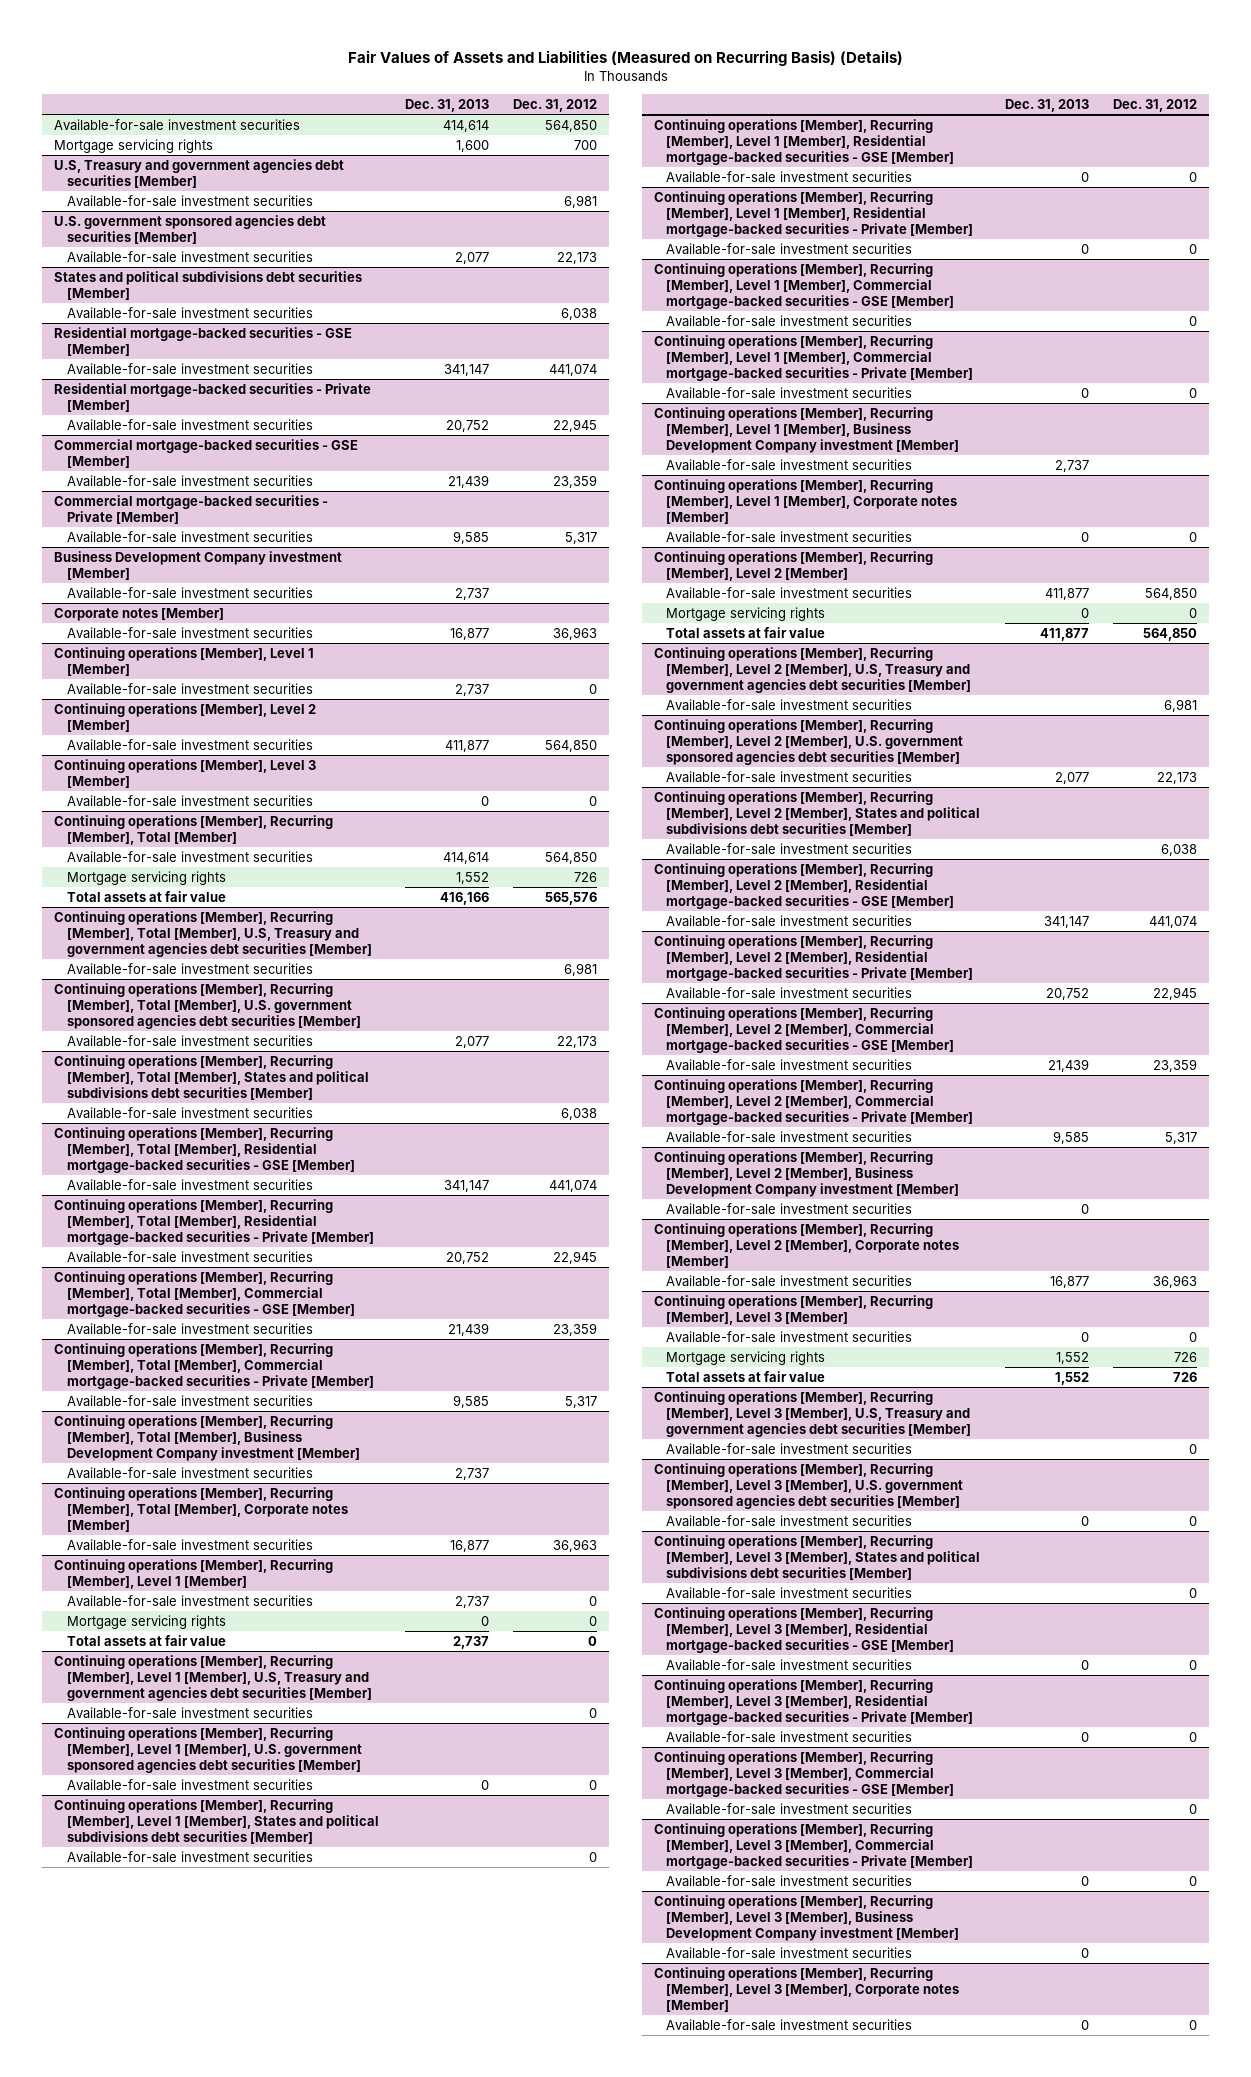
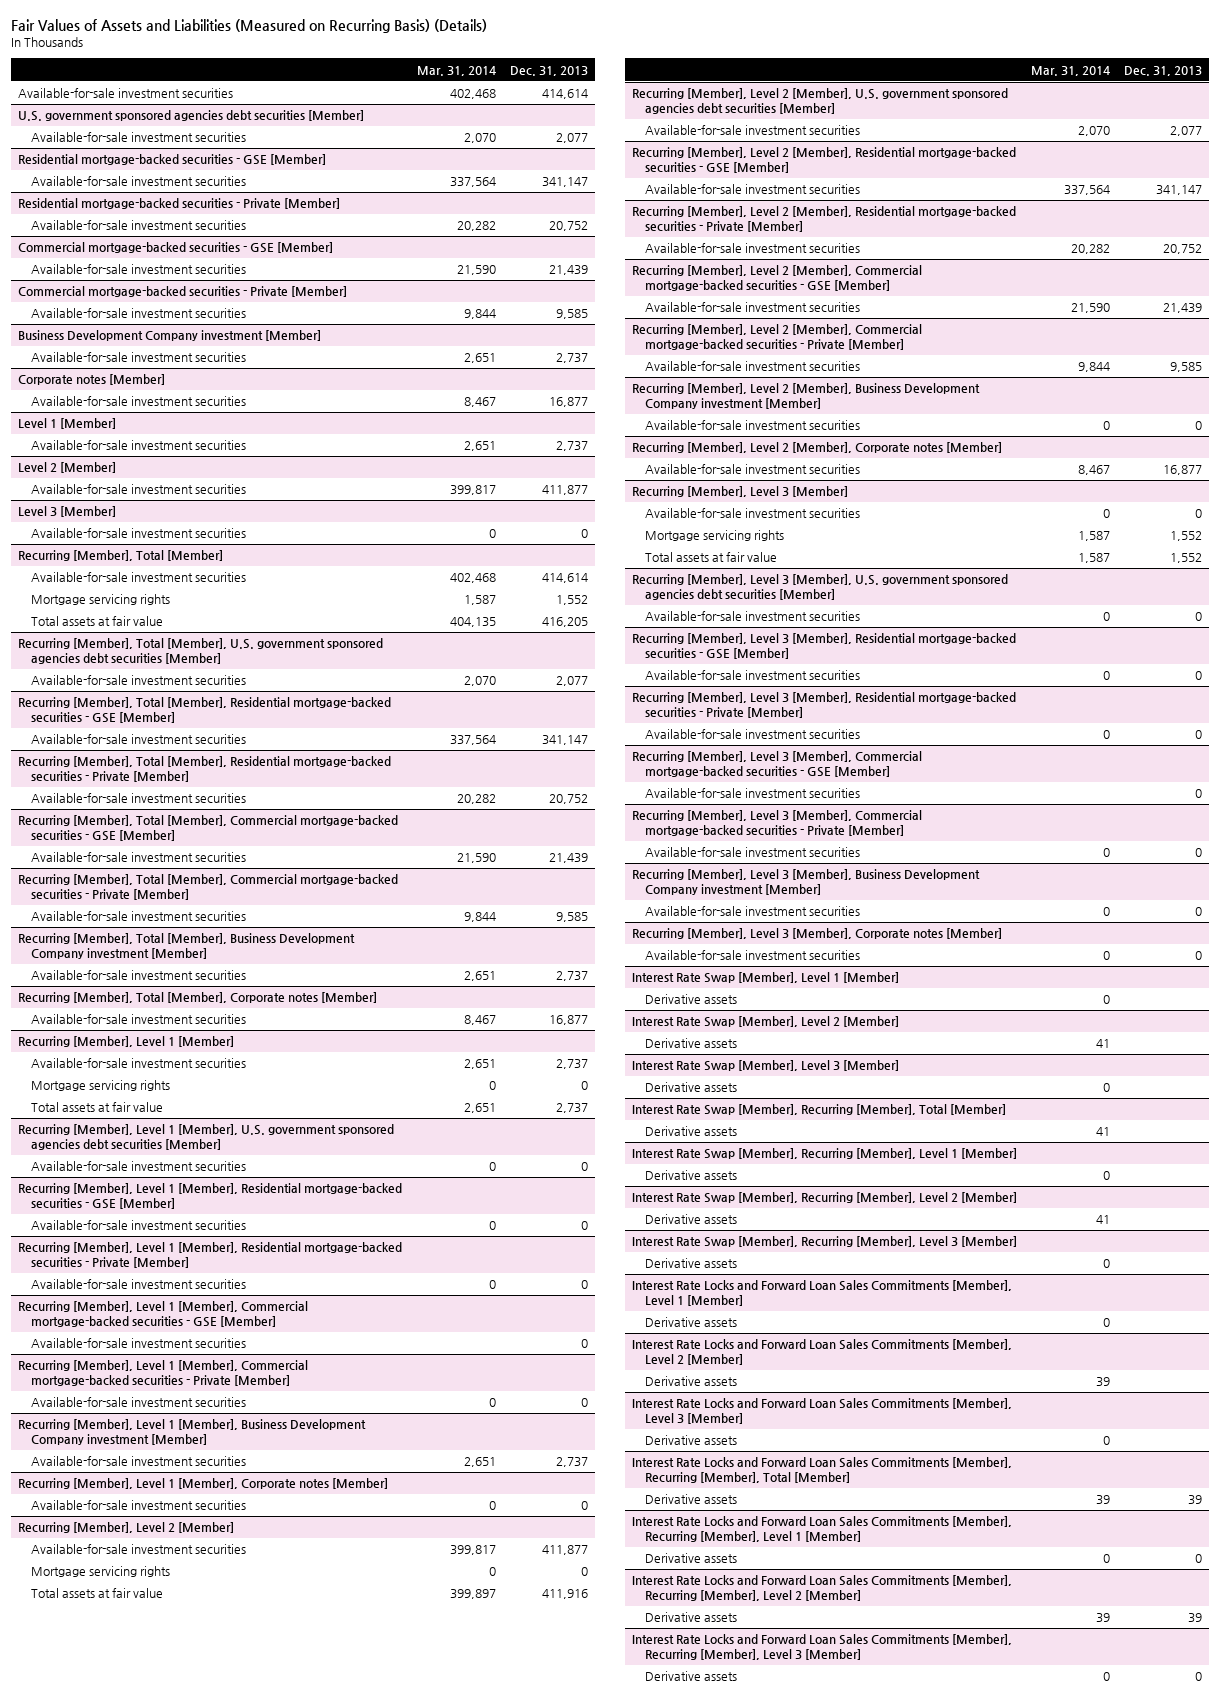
- | Dec. 31, 2013 | Dec. 31, 2012
+ | Mar. 31, 2014 | Dec. 31, 2013
- Mortgage servicing rights | 1,600 | 700
- U.S, Treasury and government agencies debt securities [Member]
- Available-for-sale investment securities | | 6,981
- States and political subdivisions debt securities [Member]
- Available-for-sale investment securities | | 6,038
- Continuing operations [Member], Level 1 [Member]
+ Level 1 [Member]
- Continuing operations [Member], Level 2 [Member]
+ Level 2 [Member]
- Continuing operations [Member], Level 3 [Member]
+ Level 3 [Member]
- Continuing operations [Member], Recurring [Member], Total [Member]
+ Recurring [Member], Total [Member]
- Total assets at fair value | 416,166 | 565,576
- Continuing operations [Member], Recurring [Member], Total [Member], U.S, Treasury and government agencies debt securities [Member]
- Available-for-sale investment securities | | 6,981
- Continuing operations [Member], Recurring [Member], Total [Member], U.S. government sponsored agencies debt securities [Member]
+ Total assets at fair value | 404,135 | 416,205
+ Recurring [Member], Total [Member], U.S. government sponsored agencies debt securities [Member]
- Continuing operations [Member], Recurring [Member], Total [Member], States and political subdivisions debt securities [Member]
- Available-for-sale investment securities | | 6,038
- Continuing operations [Member], Recurring [Member], Total [Member], Residential mortgage-backed securities - GSE [Member]
+ Recurring [Member], Total [Member], Residential mortgage-backed securities - GSE [Member]
- Continuing operations [Member], Recurring [Member], Total [Member], Residential mortgage-backed securities - Private [Member]
+ Recurring [Member], Total [Member], Residential mortgage-backed securities - Private [Member]
- Continuing operations [Member], Recurring [Member], Total [Member], Commercial mortgage-backed securities - GSE [Member]
+ Recurring [Member], Total [Member], Commercial mortgage-backed securities - GSE [Member]
- Continuing operations [Member], Recurring [Member], Total [Member], Commercial mortgage-backed securities - Private [Member]
+ Recurring [Member], Total [Member], Commercial mortgage-backed securities - Private [Member]
- Continuing operations [Member], Recurring [Member], Total [Member], Business Development Company investment [Member]
+ Recurring [Member], Total [Member], Business Development Company investment [Member]
- Continuing operations [Member], Recurring [Member], Total [Member], Corporate notes [Member]
+ Recurring [Member], Total [Member], Corporate notes [Member]
- Continuing operations [Member], Recurring [Member], Level 1 [Member]
+ Recurring [Member], Level 1 [Member]
- Continuing operations [Member], Recurring [Member], Level 1 [Member], U.S, Treasury and government agencies debt securities [Member]
- Available-for-sale investment securities | | 0
- Continuing operations [Member], Recurring [Member], Level 1 [Member], U.S. government sponsored agencies debt securities [Member]
+ Recurring [Member], Level 1 [Member], U.S. government sponsored agencies debt securities [Member]
- Continuing operations [Member], Recurring [Member], Level 1 [Member], States and political subdivisions debt securities [Member]
- Available-for-sale investment securities | | 0
- Continuing operations [Member], Recurring [Member], Level 1 [Member], Residential mortgage-backed securities - GSE [Member]
+ Recurring [Member], Level 1 [Member], Residential mortgage-backed securities - GSE [Member]
- Continuing operations [Member], Recurring [Member], Level 1 [Member], Residential mortgage-backed securities - Private [Member]
+ Recurring [Member], Level 1 [Member], Residential mortgage-backed securities - Private [Member]
- Continuing operations [Member], Recurring [Member], Level 1 [Member], Commercial mortgage-backed securities - GSE [Member]
- Available-for-sale investment securities | | 0
- Continuing operations [Member], Recurring [Member], Level 1 [Member], Commercial mortgage-backed securities - Private [Member]
+ Recurring [Member], Level 1 [Member], Commercial mortgage-backed securities - GSE [Member]
- Continuing operations [Member], Recurring [Member], Level 1 [Member], Business Development Company investment [Member]
+ Recurring [Member], Level 1 [Member], Commercial mortgage-backed securities - Private [Member]
+ Available-for-sale investment securities | 0 | 0
+ Recurring [Member], Level 1 [Member], Business Development Company investment [Member]
- Continuing operations [Member], Recurring [Member], Level 1 [Member], Corporate notes [Member]
+ Recurring [Member], Level 1 [Member], Corporate notes [Member]
- Continuing operations [Member], Recurring [Member], Level 2 [Member]
+ Recurring [Member], Level 2 [Member]
- Total assets at fair value | 411,877 | 564,850
- Continuing operations [Member], Recurring [Member], Level 2 [Member], U.S, Treasury and government agencies debt securities [Member]
- Available-for-sale investment securities | | 6,981
- Continuing operations [Member], Recurring [Member], Level 2 [Member], U.S. government sponsored agencies debt securities [Member]
+ Total assets at fair value | 399,897 | 411,916
+ Recurring [Member], Level 2 [Member], U.S. government sponsored agencies debt securities [Member]
- Continuing operations [Member], Recurring [Member], Level 2 [Member], States and political subdivisions debt securities [Member]
- Available-for-sale investment securities | | 6,038
- Continuing operations [Member], Recurring [Member], Level 2 [Member], Residential mortgage-backed securities - GSE [Member]
+ Recurring [Member], Level 2 [Member], Residential mortgage-backed securities - GSE [Member]
- Continuing operations [Member], Recurring [Member], Level 2 [Member], Residential mortgage-backed securities - Private [Member]
+ Recurring [Member], Level 2 [Member], Residential mortgage-backed securities - Private [Member]
- Continuing operations [Member], Recurring [Member], Level 2 [Member], Commercial mortgage-backed securities - GSE [Member]
+ Recurring [Member], Level 2 [Member], Commercial mortgage-backed securities - GSE [Member]
- Continuing operations [Member], Recurring [Member], Level 2 [Member], Commercial mortgage-backed securities - Private [Member]
+ Recurring [Member], Level 2 [Member], Commercial mortgage-backed securities - Private [Member]
- Continuing operations [Member], Recurring [Member], Level 2 [Member], Business Development Company investment [Member]
+ Recurring [Member], Level 2 [Member], Business Development Company investment [Member]
- Continuing operations [Member], Recurring [Member], Level 2 [Member], Corporate notes [Member]
+ Recurring [Member], Level 2 [Member], Corporate notes [Member]
- Continuing operations [Member], Recurring [Member], Level 3 [Member]
+ Recurring [Member], Level 3 [Member]
- Continuing operations [Member], Recurring [Member], Level 3 [Member], U.S, Treasury and government agencies debt securities [Member]
- Available-for-sale investment securities | | 0
- Continuing operations [Member], Recurring [Member], Level 3 [Member], U.S. government sponsored agencies debt securities [Member]
+ Recurring [Member], Level 3 [Member], U.S. government sponsored agencies debt securities [Member]
- Continuing operations [Member], Recurring [Member], Level 3 [Member], States and political subdivisions debt securities [Member]
- Available-for-sale investment securities | | 0
- Continuing operations [Member], Recurring [Member], Level 3 [Member], Residential mortgage-backed securities - GSE [Member]
+ Recurring [Member], Level 3 [Member], Residential mortgage-backed securities - GSE [Member]
- Continuing operations [Member], Recurring [Member], Level 3 [Member], Residential mortgage-backed securities - Private [Member]
+ Recurring [Member], Level 3 [Member], Residential mortgage-backed securities - Private [Member]
- Continuing operations [Member], Recurring [Member], Level 3 [Member], Commercial mortgage-backed securities - GSE [Member]
- Available-for-sale investment securities | | 0
- Continuing operations [Member], Recurring [Member], Level 3 [Member], Commercial mortgage-backed securities - Private [Member]
+ Recurring [Member], Level 3 [Member], Commercial mortgage-backed securities - GSE [Member]
- Continuing operations [Member], Recurring [Member], Level 3 [Member], Business Development Company investment [Member]
+ Recurring [Member], Level 3 [Member], Commercial mortgage-backed securities - Private [Member]
- Continuing operations [Member], Recurring [Member], Level 3 [Member], Corporate notes [Member]
+ Recurring [Member], Level 3 [Member], Business Development Company investment [Member]
+ Recurring [Member], Level 3 [Member], Corporate notes [Member]
+ Available-for-sale investment securities | 0 | 0
+ Interest Rate Swap [Member], Level 1 [Member]
+ Derivative assets | 0 |
+ Interest Rate Swap [Member], Level 2 [Member]
+ Derivative assets | 41 |
+ Interest Rate Swap [Member], Level 3 [Member]
+ Derivative assets | 0 |
+ Interest Rate Swap [Member], Recurring [Member], Total [Member]
+ Derivative assets | 41 |
+ Interest Rate Swap [Member], Recurring [Member], Level 1 [Member]
+ Derivative assets | 0 |
+ Interest Rate Swap [Member], Recurring [Member], Level 2 [Member]
+ Derivative assets | 41 |
+ Interest Rate Swap [Member], Recurring [Member], Level 3 [Member]
+ Derivative assets | 0 |
+ Interest Rate Locks and Forward Loan Sales Commitments [Member], Level 1 [Member]
+ Derivative assets | 0 |
+ Interest Rate Locks and Forward Loan Sales Commitments [Member], Level 2 [Member]
+ Derivative assets | 39 |
+ Interest Rate Locks and Forward Loan Sales Commitments [Member], Level 3 [Member]
+ Derivative assets | 0 |
+ Interest Rate Locks and Forward Loan Sales Commitments [Member], Recurring [Member], Total [Member]
+ Derivative assets | 39 | 39
+ Interest Rate Locks and Forward Loan Sales Commitments [Member], Recurring [Member], Level 1 [Member]
+ Derivative assets | 0 | 0
+ Interest Rate Locks and Forward Loan Sales Commitments [Member], Recurring [Member], Level 2 [Member]
+ Derivative assets | 39 | 39
+ Interest Rate Locks and Forward Loan Sales Commitments [Member], Recurring [Member], Level 3 [Member]
+ Derivative assets | 0 | 0

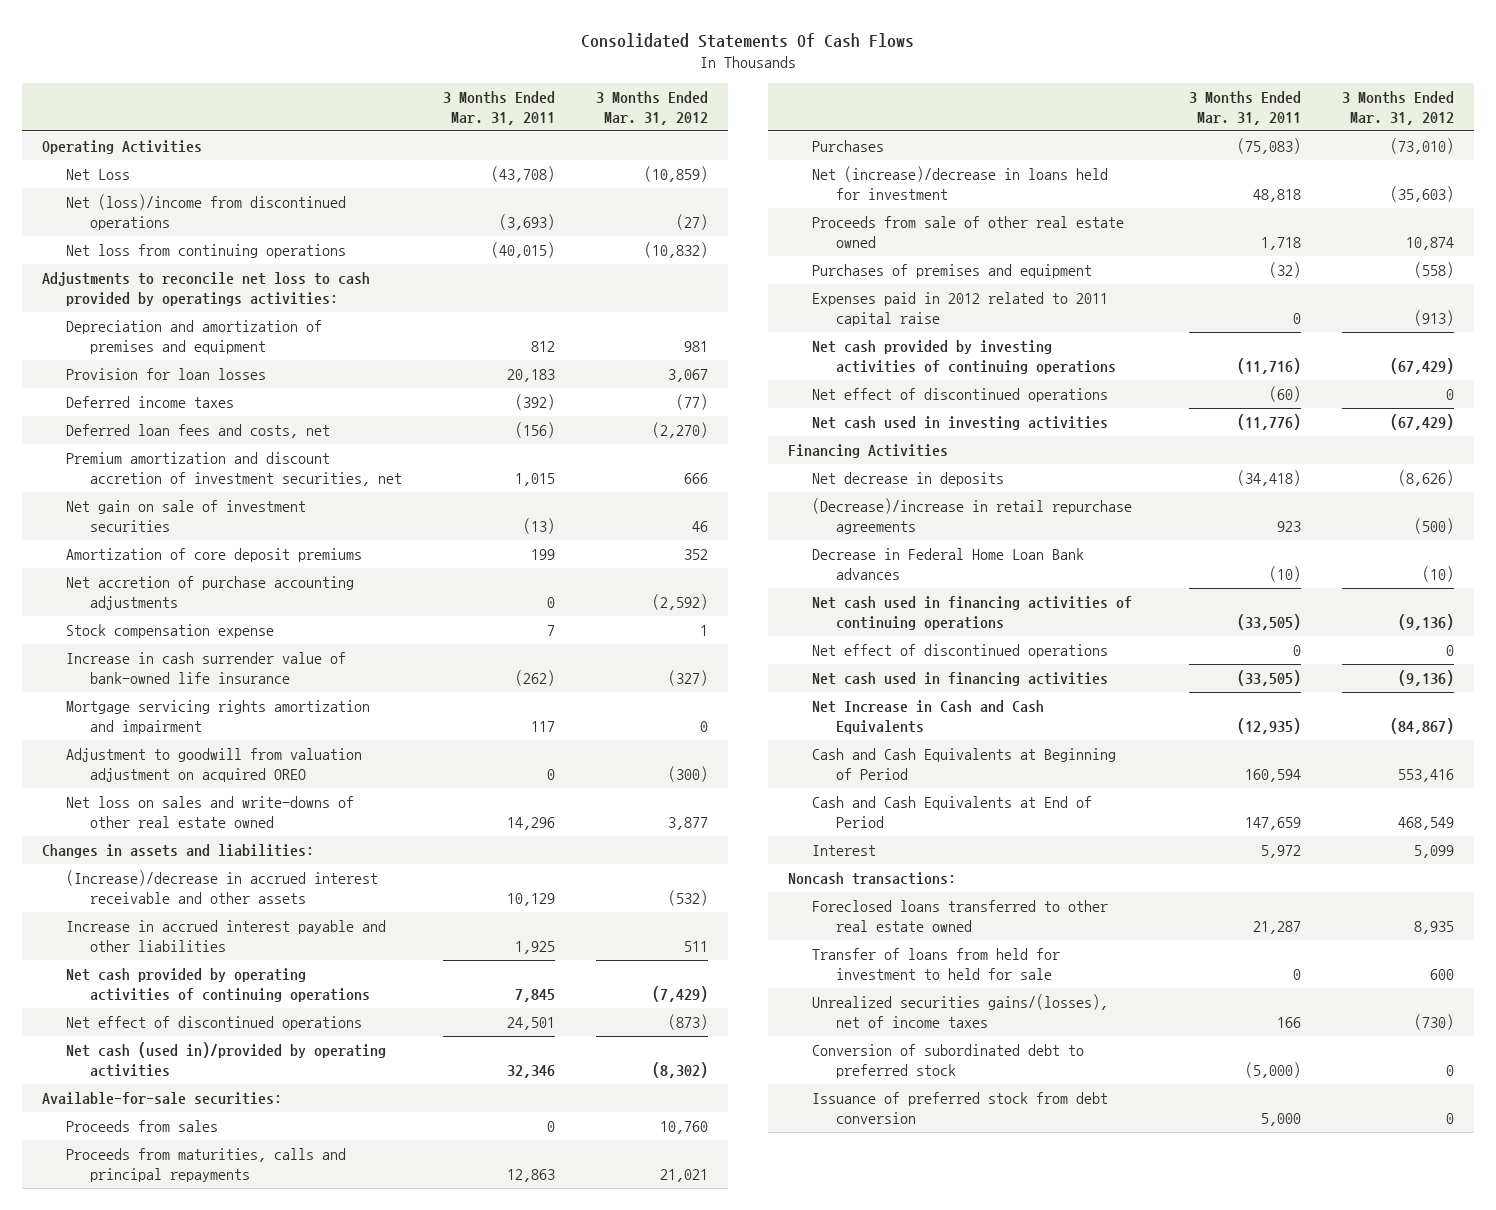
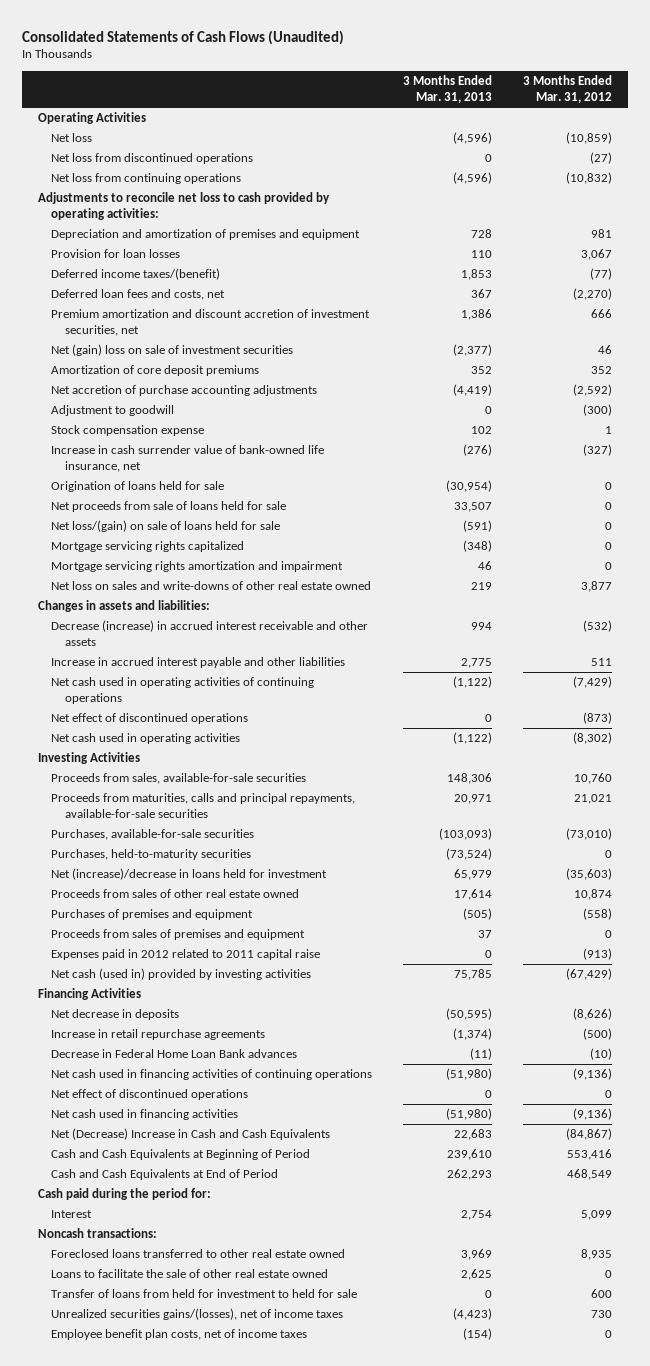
- Consolidated Statements Of Cash Flows
+ Consolidated Statements of Cash Flows (Unaudited)
- | 3 Months Ended Mar. 31, 2011 | 3 Months Ended Mar. 31, 2012
+ | 3 Months Ended Mar. 31, 2013 | 3 Months Ended Mar. 31, 2012
- Net Loss | (43,708) | (10,859)
- Net (loss)/income from discontinued operations | (3,693) | (27)
+ Net loss | (4,596) | (10,859)
+ Net loss from discontinued operations | 0 | (27)
- Adjustments to reconcile net loss to cash provided by operatings activities:
+ Adjustments to reconcile net loss to cash provided by operating activities:
- Deferred income taxes | (392) | (77)
+ Deferred income taxes/(benefit) | 1,853 | (77)
- Net gain on sale of investment securities | (13) | 46
+ Net (gain) loss on sale of investment securities | (2,377) | 46
+ Adjustment to goodwill | 0 | (300)
- Increase in cash surrender value of bank-owned life insurance | (262) | (327)
+ Increase in cash surrender value of bank-owned life insurance, net | (276) | (327)
+ Origination of loans held for sale | (30,954) | 0
+ Net proceeds from sale of loans held for sale | 33,507 | 0
+ Net loss/(gain) on sale of loans held for sale | (591) | 0
+ Mortgage servicing rights capitalized | (348) | 0
- Adjustment to goodwill from valuation adjustment on acquired OREO | 0 | (300)
- (Increase)/decrease in accrued interest receivable and other assets | 10,129 | (532)
+ Decrease (increase) in accrued interest receivable and other assets | 994 | (532)
- Net cash provided by operating activities of continuing operations | 7,845 | (7,429)
+ Net cash used in operating activities of continuing operations | (1,122) | (7,429)
- Net cash (used in)/provided by operating activities | 32,346 | (8,302)
- Available-for-sale securities:
- Proceeds from sales | 0 | 10,760
- Proceeds from maturities, calls and principal repayments | 12,863 | 21,021
- Purchases | (75,083) | (73,010)
+ Net cash used in operating activities | (1,122) | (8,302)
+ Investing Activities
+ Proceeds from sales, available-for-sale securities | 148,306 | 10,760
+ Proceeds from maturities, calls and principal repayments, available-for-sale securities | 20,971 | 21,021
+ Purchases, available-for-sale securities | (103,093) | (73,010)
+ Purchases, held-to-maturity securities | (73,524) | 0
- Proceeds from sale of other real estate owned | 1,718 | 10,874
+ Proceeds from sales of other real estate owned | 17,614 | 10,874
+ Proceeds from sales of premises and equipment | 37 | 0
- Net cash provided by investing activities of continuing operations | (11,716) | (67,429)
- Net effect of discontinued operations | (60) | 0
- Net cash used in investing activities | (11,776) | (67,429)
+ Net cash (used in) provided by investing activities | 75,785 | (67,429)
- (Decrease)/increase in retail repurchase agreements | 923 | (500)
+ Increase in retail repurchase agreements | (1,374) | (500)
- Net Increase in Cash and Cash Equivalents | (12,935) | (84,867)
+ Net (Decrease) Increase in Cash and Cash Equivalents | 22,683 | (84,867)
+ Cash paid during the period for:
+ Loans to facilitate the sale of other real estate owned | 2,625 | 0
- Unrealized securities gains/(losses), net of income taxes | 166 | (730)
- Conversion of subordinated debt to preferred stock | (5,000) | 0
- Issuance of preferred stock from debt conversion | 5,000 | 0
+ Unrealized securities gains/(losses), net of income taxes | (4,423) | 730
+ Employee benefit plan costs, net of income taxes | (154) | 0

